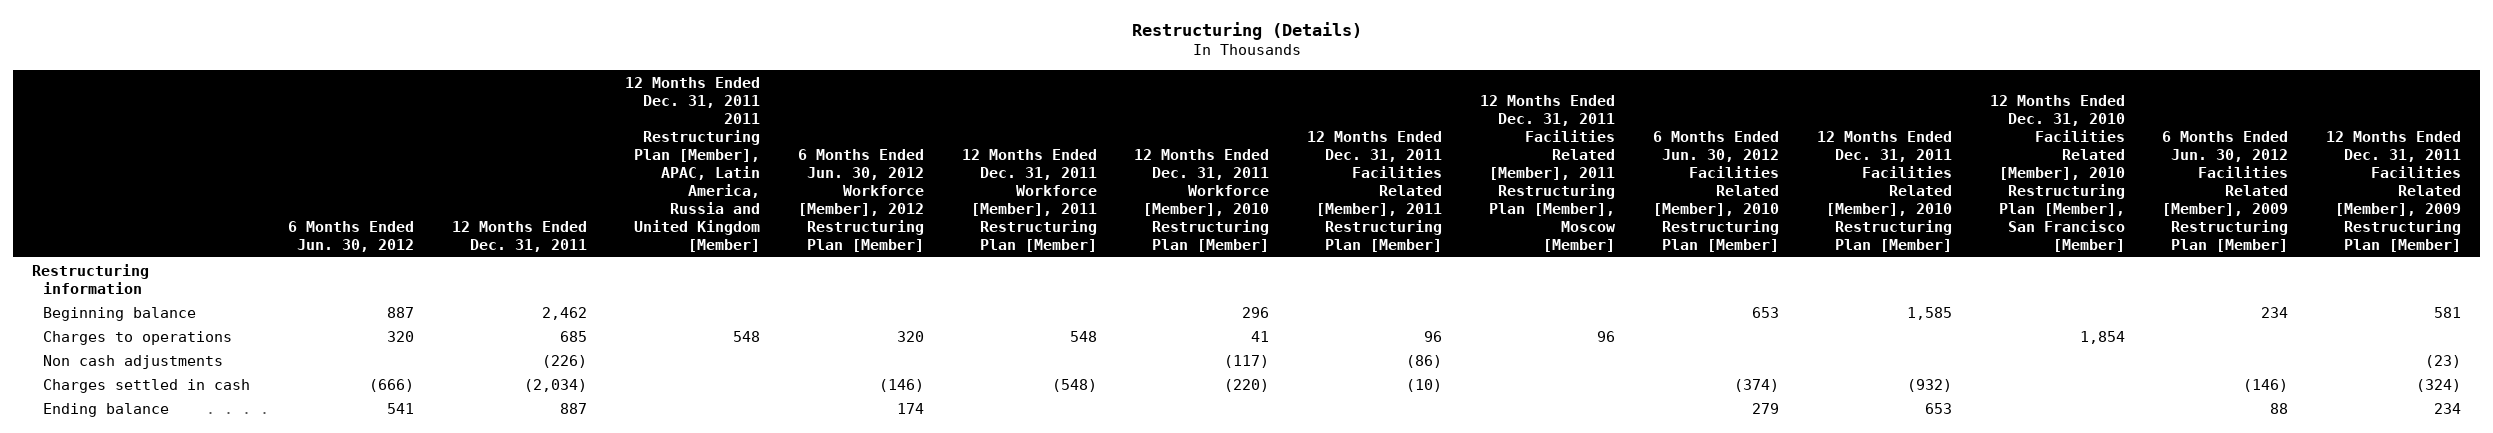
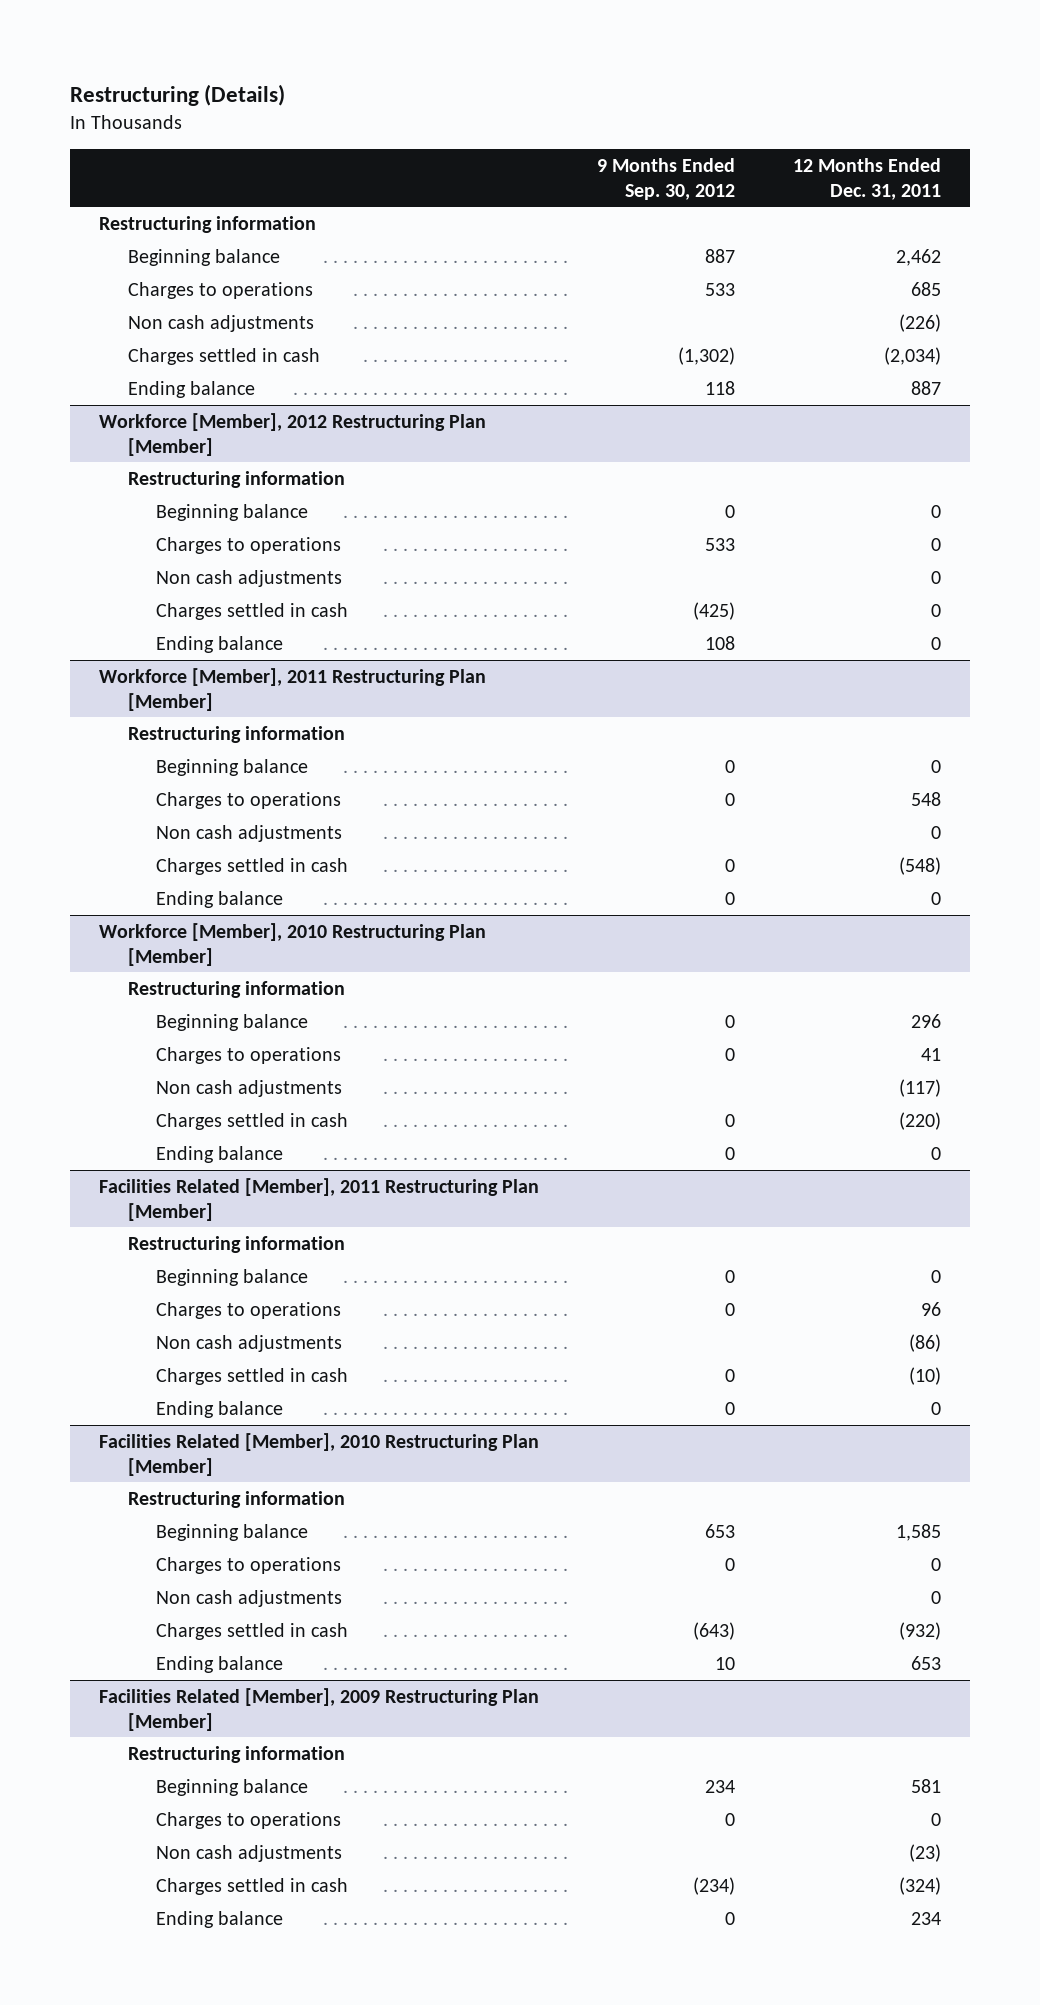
- | 6 Months Ended Jun. 30, 2012 | 12 Months Ended Dec. 31, 2011 | 12 Months Ended Dec. 31, 2011 2011 Restructuring Plan [Member], APAC, Latin America, Russia and United Kingdom [Member] | 6 Months Ended Jun. 30, 2012 Workforce [Member], 2012 Restructuring Plan [Member] | 12 Months Ended Dec. 31, 2011 Workforce [Member], 2011 Restructuring Plan [Member] | 12 Months Ended Dec. 31, 2011 Workforce [Member], 2010 Restructuring Plan [Member] | 12 Months Ended Dec. 31, 2011 Facilities Related [Member], 2011 Restructuring Plan [Member] | 12 Months Ended Dec. 31, 2011 Facilities Related [Member], 2011 Restructuring Plan [Member], Moscow [Member] | 6 Months Ended Jun. 30, 2012 Facilities Related [Member], 2010 Restructuring Plan [Member] | 12 Months Ended Dec. 31, 2011 Facilities Related [Member], 2010 Restructuring Plan [Member] | 12 Months Ended Dec. 31, 2010 Facilities Related [Member], 2010 Restructuring Plan [Member], San Francisco [Member] | 6 Months Ended Jun. 30, 2012 Facilities Related [Member], 2009 Restructuring Plan [Member] | 12 Months Ended Dec. 31, 2011 Facilities Related [Member], 2009 Restructuring Plan [Member]
+ | 9 Months Ended Sep. 30, 2012 | 12 Months Ended Dec. 31, 2011
+ Workforce [Member], 2012 Restructuring Plan [Member]
+ Restructuring information
+ Beginning balance | 0 | 0
+ Charges to operations | 533 | 0
+ Non cash adjustments | | 0
+ Charges settled in cash | (425) | 0
+ Ending balance | 108 | 0
+ Workforce [Member], 2011 Restructuring Plan [Member]
+ Restructuring information
+ Beginning balance | 0 | 0
+ Charges to operations | 0 | 548
+ Non cash adjustments | | 0
+ Charges settled in cash | 0 | (548)
+ Ending balance | 0 | 0
+ Workforce [Member], 2010 Restructuring Plan [Member]
+ Restructuring information
+ Beginning balance | 0 | 296
+ Charges to operations | 0 | 41
+ Non cash adjustments | | (117)
+ Charges settled in cash | 0 | (220)
+ Ending balance | 0 | 0
+ Facilities Related [Member], 2011 Restructuring Plan [Member]
+ Restructuring information
+ Beginning balance | 0 | 0
+ Charges to operations | 0 | 96
+ Non cash adjustments | | (86)
+ Charges settled in cash | 0 | (10)
+ Ending balance | 0 | 0
+ Facilities Related [Member], 2010 Restructuring Plan [Member]
+ Restructuring information
+ Beginning balance | 653 | 1,585
+ Charges to operations | 0 | 0
+ Non cash adjustments | | 0
+ Charges settled in cash | (643) | (932)
+ Ending balance | 10 | 653
+ Facilities Related [Member], 2009 Restructuring Plan [Member]
+ Restructuring information
+ Beginning balance | 234 | 581
+ Charges to operations | 0 | 0
+ Non cash adjustments | | (23)
+ Charges settled in cash | (234) | (324)
+ Ending balance | 0 | 234

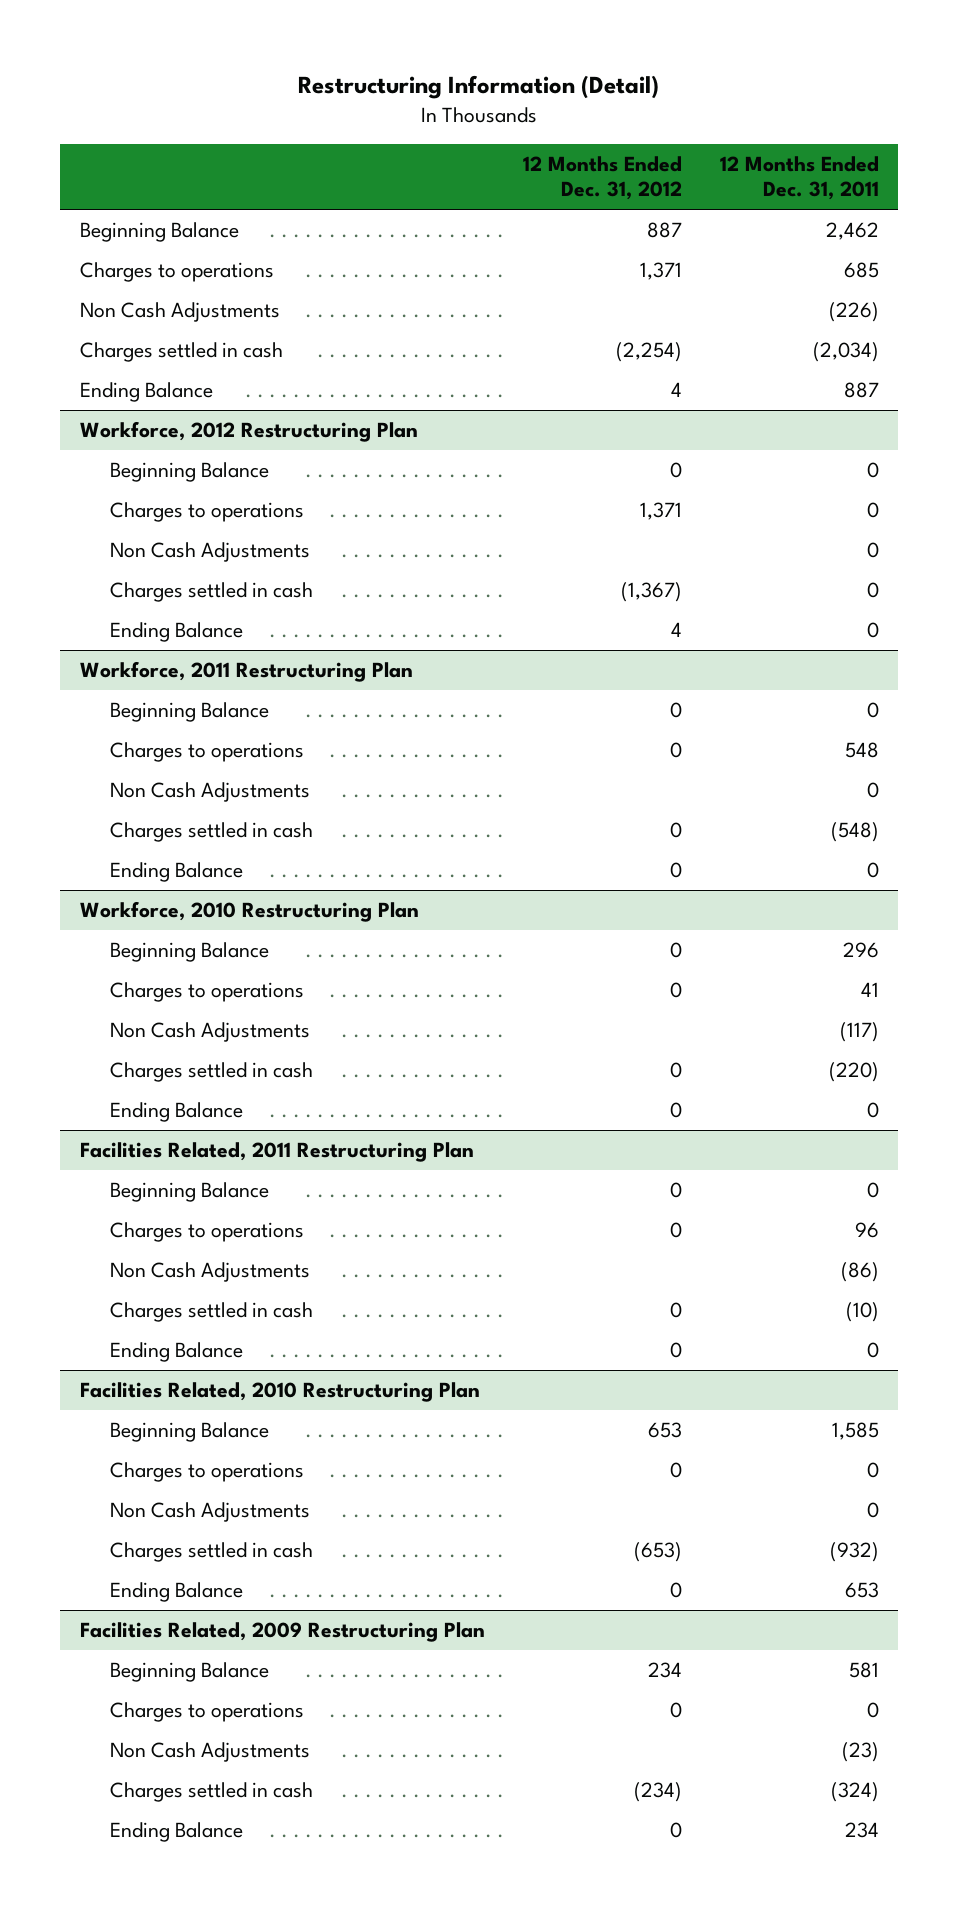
- Restructuring (Details)
+ Restructuring Information (Detail)
- | 9 Months Ended Sep. 30, 2012 | 12 Months Ended Dec. 31, 2011
+ | 12 Months Ended Dec. 31, 2012 | 12 Months Ended Dec. 31, 2011
- Restructuring information
- Beginning balance | 887 | 2,462
+ Beginning Balance | 887 | 2,462
- Non cash adjustments | | (226)
+ Non Cash Adjustments | | (226)
- Ending balance | 118 | 887
- Workforce [Member], 2012 Restructuring Plan [Member]
- Restructuring information
- Beginning balance | 0 | 0
+ Ending Balance | 4 | 887
+ Workforce, 2012 Restructuring Plan
+ Beginning Balance | 0 | 0
- Non cash adjustments | | 0
+ Non Cash Adjustments | | 0
- Ending balance | 108 | 0
- Workforce [Member], 2011 Restructuring Plan [Member]
- Restructuring information
- Beginning balance | 0 | 0
+ Ending Balance | 4 | 0
+ Workforce, 2011 Restructuring Plan
+ Beginning Balance | 0 | 0
- Non cash adjustments | | 0
+ Non Cash Adjustments | | 0
- Ending balance | 0 | 0
- Workforce [Member], 2010 Restructuring Plan [Member]
- Restructuring information
- Beginning balance | 0 | 296
+ Ending Balance | 0 | 0
+ Workforce, 2010 Restructuring Plan
+ Beginning Balance | 0 | 296
- Non cash adjustments | | (117)
+ Non Cash Adjustments | | (117)
- Ending balance | 0 | 0
- Facilities Related [Member], 2011 Restructuring Plan [Member]
- Restructuring information
- Beginning balance | 0 | 0
+ Ending Balance | 0 | 0
+ Facilities Related, 2011 Restructuring Plan
+ Beginning Balance | 0 | 0
- Non cash adjustments | | (86)
+ Non Cash Adjustments | | (86)
- Ending balance | 0 | 0
- Facilities Related [Member], 2010 Restructuring Plan [Member]
- Restructuring information
- Beginning balance | 653 | 1,585
+ Ending Balance | 0 | 0
+ Facilities Related, 2010 Restructuring Plan
+ Beginning Balance | 653 | 1,585
- Non cash adjustments | | 0
+ Non Cash Adjustments | | 0
- Ending balance | 10 | 653
- Facilities Related [Member], 2009 Restructuring Plan [Member]
- Restructuring information
- Beginning balance | 234 | 581
+ Ending Balance | 0 | 653
+ Facilities Related, 2009 Restructuring Plan
+ Beginning Balance | 234 | 581
- Non cash adjustments | | (23)
+ Non Cash Adjustments | | (23)
- Ending balance | 0 | 234
+ Ending Balance | 0 | 234

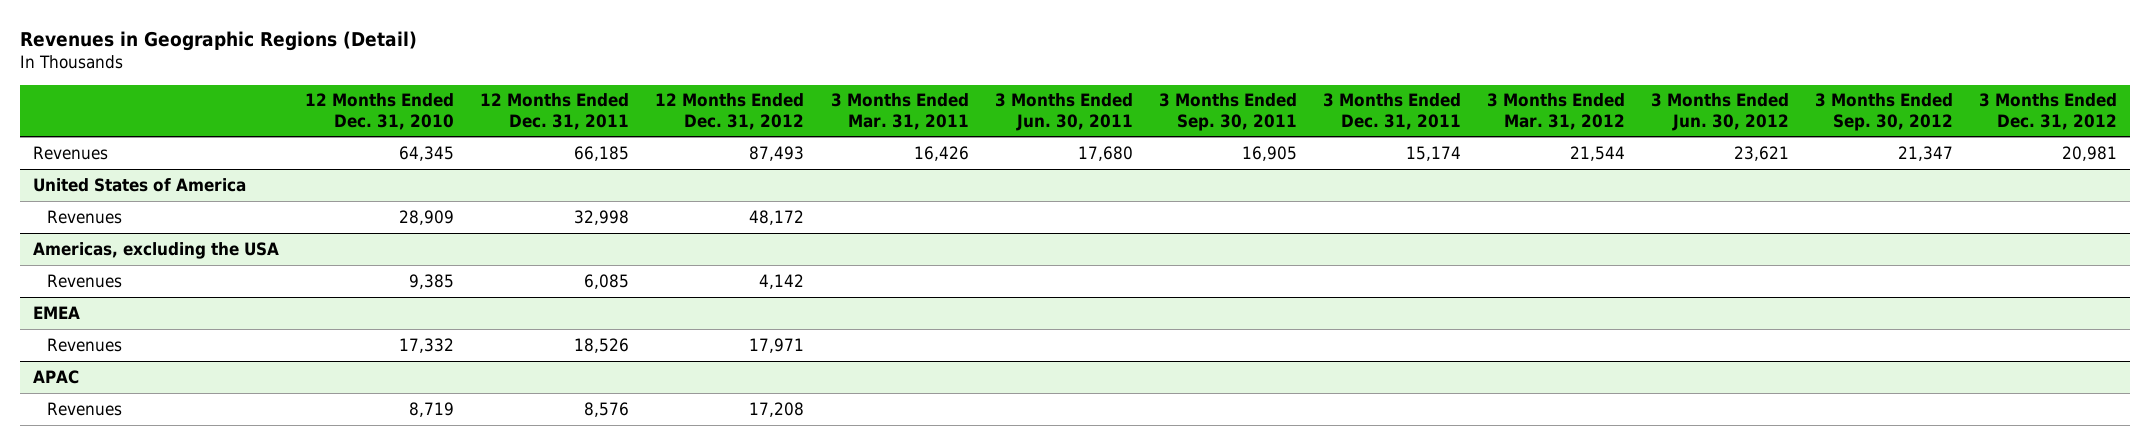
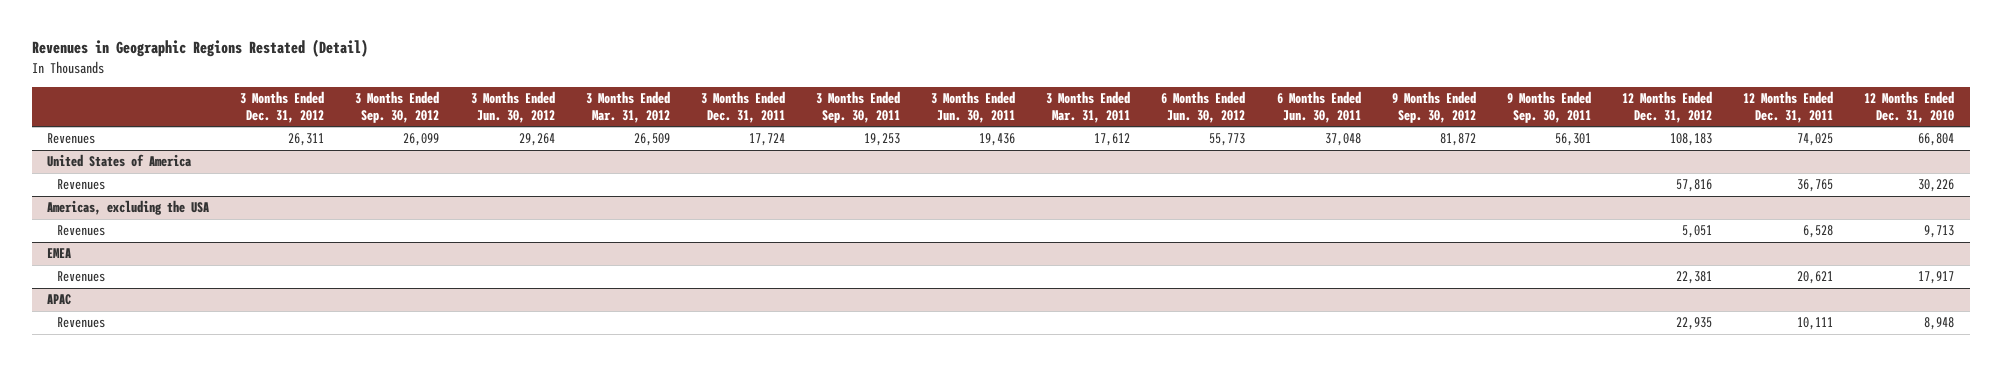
- Revenues in Geographic Regions (Detail)
+ Revenues in Geographic Regions Restated (Detail)
- | 12 Months Ended Dec. 31, 2010 | 12 Months Ended Dec. 31, 2011 | 12 Months Ended Dec. 31, 2012 | 3 Months Ended Mar. 31, 2011 | 3 Months Ended Jun. 30, 2011 | 3 Months Ended Sep. 30, 2011 | 3 Months Ended Dec. 31, 2011 | 3 Months Ended Mar. 31, 2012 | 3 Months Ended Jun. 30, 2012 | 3 Months Ended Sep. 30, 2012 | 3 Months Ended Dec. 31, 2012
+ | 3 Months Ended Dec. 31, 2012 | 3 Months Ended Sep. 30, 2012 | 3 Months Ended Jun. 30, 2012 | 3 Months Ended Mar. 31, 2012 | 3 Months Ended Dec. 31, 2011 | 3 Months Ended Sep. 30, 2011 | 3 Months Ended Jun. 30, 2011 | 3 Months Ended Mar. 31, 2011 | 6 Months Ended Jun. 30, 2012 | 6 Months Ended Jun. 30, 2011 | 9 Months Ended Sep. 30, 2012 | 9 Months Ended Sep. 30, 2011 | 12 Months Ended Dec. 31, 2012 | 12 Months Ended Dec. 31, 2011 | 12 Months Ended Dec. 31, 2010
- Revenues | 64,345 | 66,185 | 87,493 | 16,426 | 17,680 | 16,905 | 15,174 | 21,544 | 23,621 | 21,347 | 20,981
+ Revenues | 26,311 | 26,099 | 29,264 | 26,509 | 17,724 | 19,253 | 19,436 | 17,612 | 55,773 | 37,048 | 81,872 | 56,301 | 108,183 | 74,025 | 66,804
@ United States of America
- Revenues | 28,909 | 32,998 | 48,172 | | | | | | | |
+ Revenues | | | | | | | | | | | | | 57,816 | 36,765 | 30,226
@ Americas, excluding the USA
- Revenues | 9,385 | 6,085 | 4,142 | | | | | | | |
+ Revenues | | | | | | | | | | | | | 5,051 | 6,528 | 9,713
@ EMEA
- Revenues | 17,332 | 18,526 | 17,971 | | | | | | | |
+ Revenues | | | | | | | | | | | | | 22,381 | 20,621 | 17,917
@ APAC
- Revenues | 8,719 | 8,576 | 17,208 | | | | | | | |
+ Revenues | | | | | | | | | | | | | 22,935 | 10,111 | 8,948

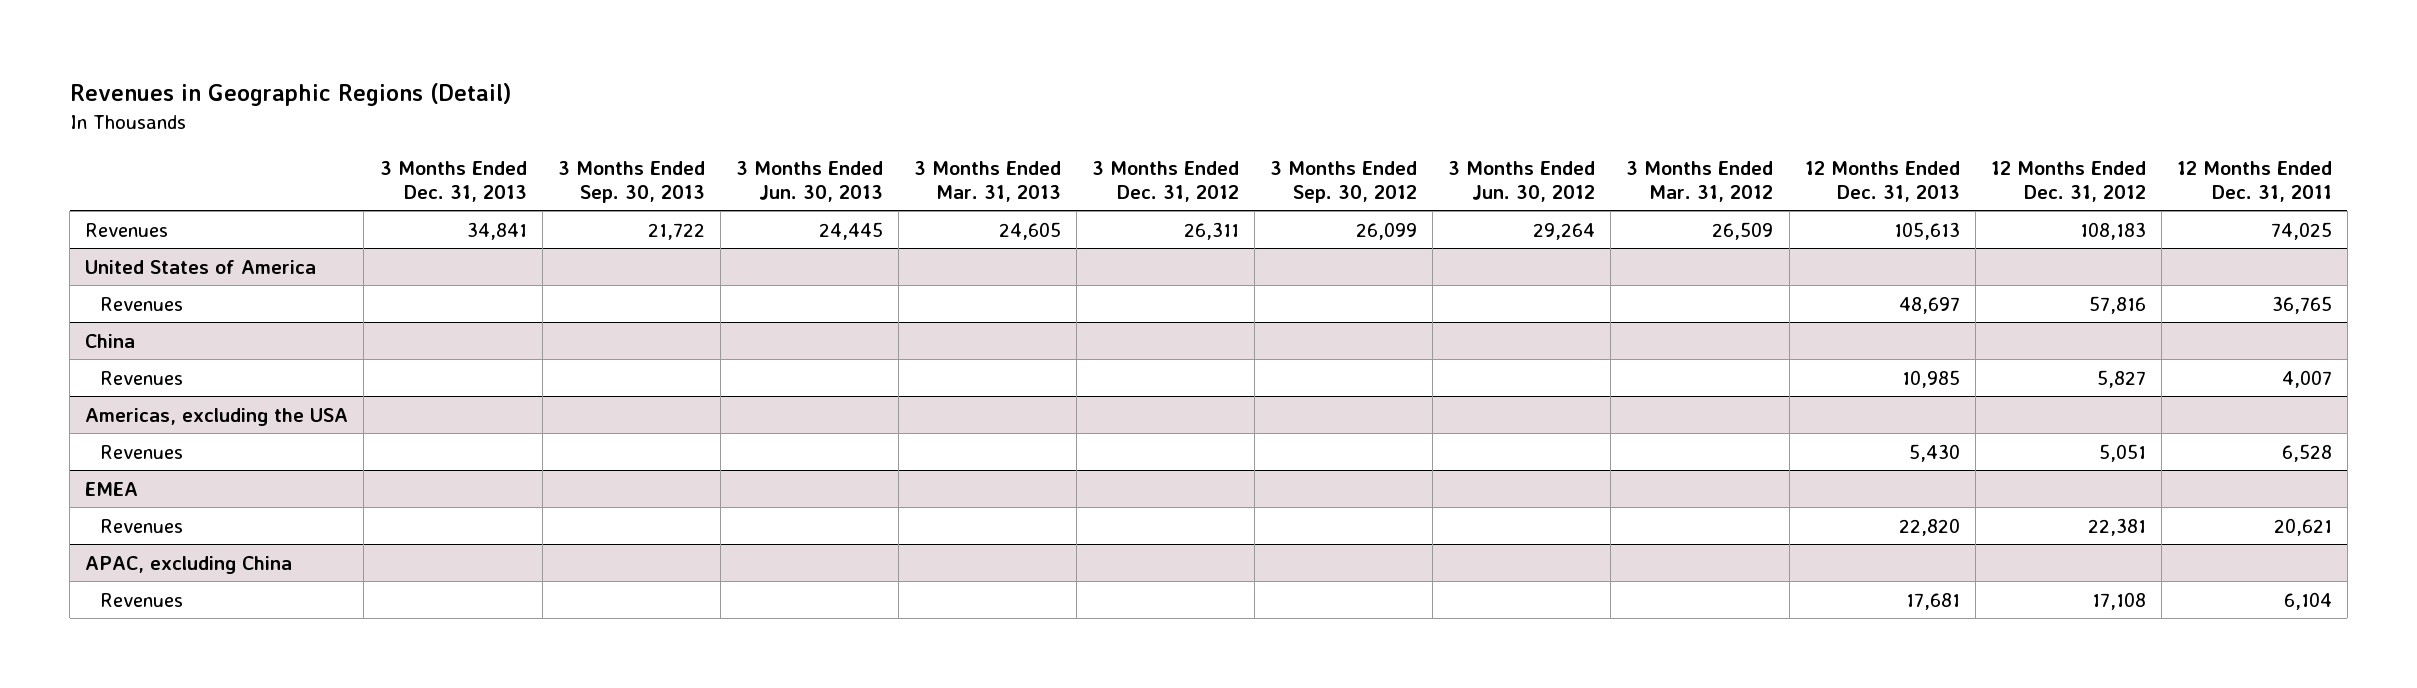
- Revenues in Geographic Regions Restated (Detail)
+ Revenues in Geographic Regions (Detail)
- | 3 Months Ended Dec. 31, 2012 | 3 Months Ended Sep. 30, 2012 | 3 Months Ended Jun. 30, 2012 | 3 Months Ended Mar. 31, 2012 | 3 Months Ended Dec. 31, 2011 | 3 Months Ended Sep. 30, 2011 | 3 Months Ended Jun. 30, 2011 | 3 Months Ended Mar. 31, 2011 | 6 Months Ended Jun. 30, 2012 | 6 Months Ended Jun. 30, 2011 | 9 Months Ended Sep. 30, 2012 | 9 Months Ended Sep. 30, 2011 | 12 Months Ended Dec. 31, 2012 | 12 Months Ended Dec. 31, 2011 | 12 Months Ended Dec. 31, 2010
+ | 3 Months Ended Dec. 31, 2013 | 3 Months Ended Sep. 30, 2013 | 3 Months Ended Jun. 30, 2013 | 3 Months Ended Mar. 31, 2013 | 3 Months Ended Dec. 31, 2012 | 3 Months Ended Sep. 30, 2012 | 3 Months Ended Jun. 30, 2012 | 3 Months Ended Mar. 31, 2012 | 12 Months Ended Dec. 31, 2013 | 12 Months Ended Dec. 31, 2012 | 12 Months Ended Dec. 31, 2011
+ China
+ Revenues | | | | | | | | | 10,985 | 5,827 | 4,007
- APAC
- Revenues | | | | | | | | | | | | | 22,935 | 10,111 | 8,948
+ APAC, excluding China
+ Revenues | | | | | | | | | 17,681 | 17,108 | 6,104

